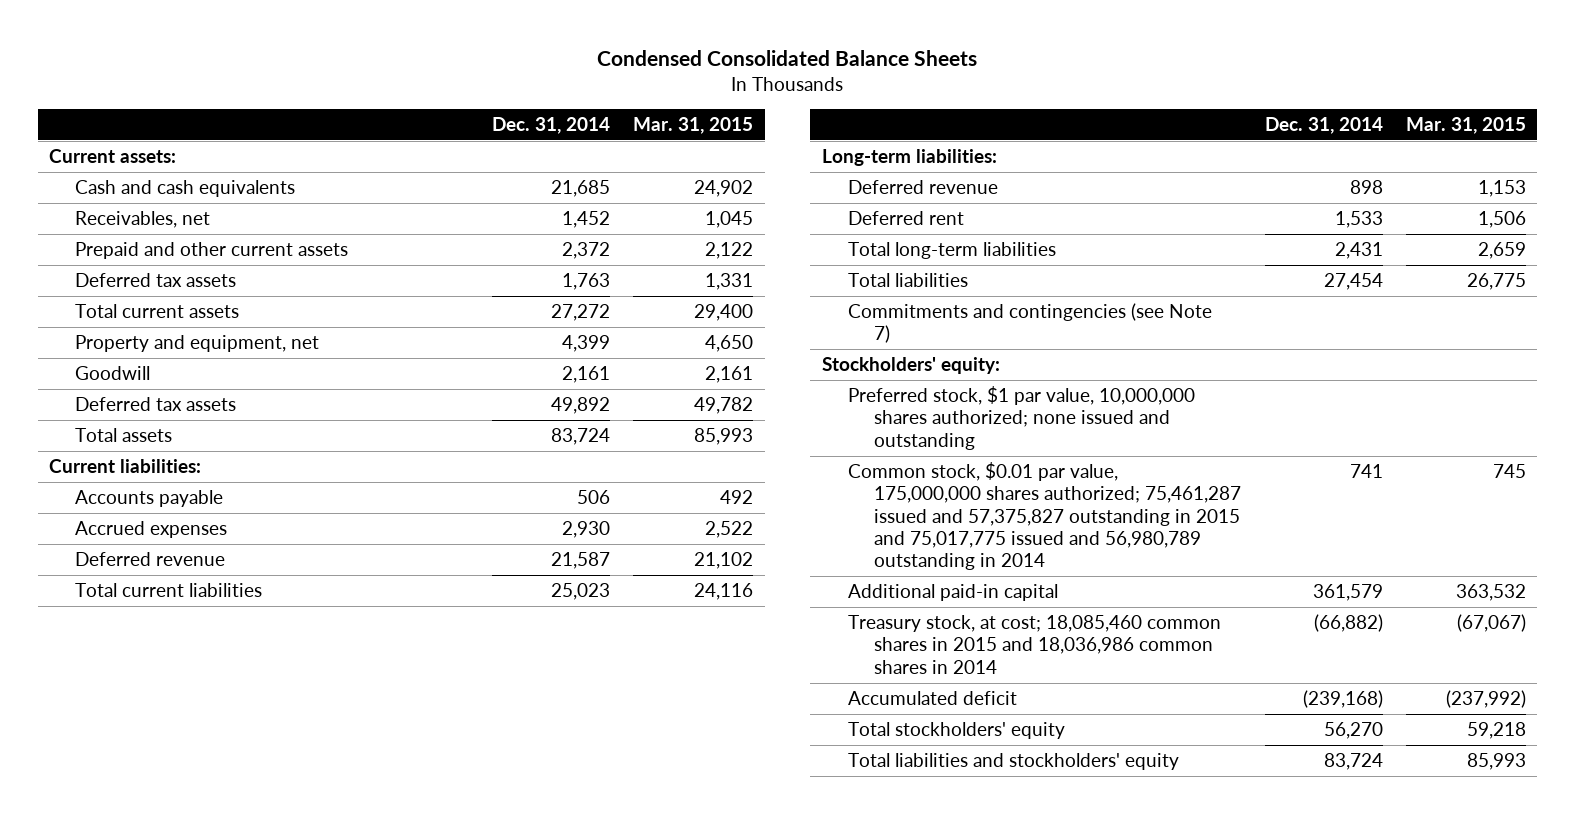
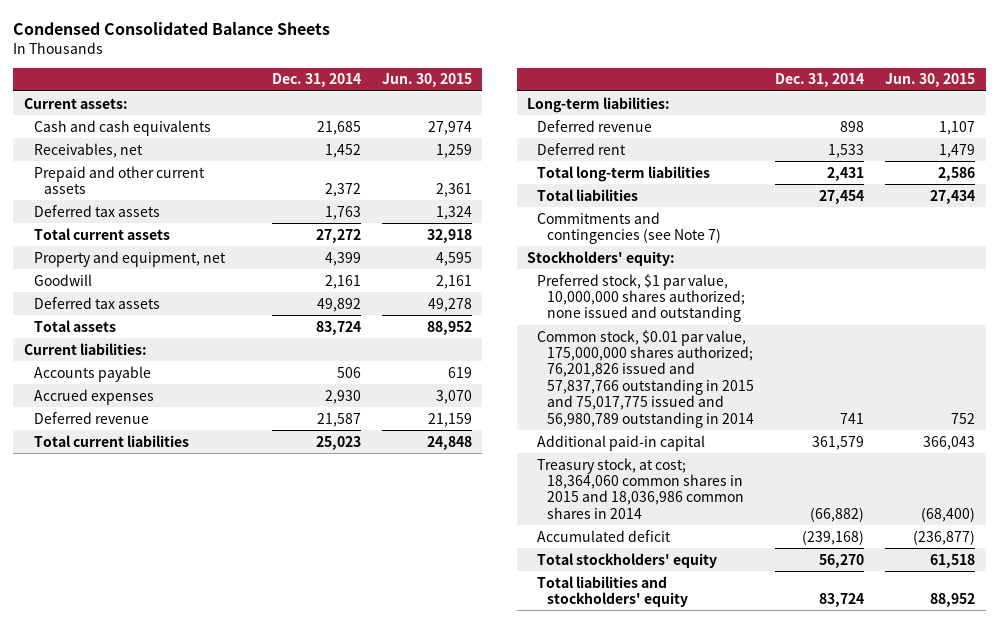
- | Dec. 31, 2014 | Mar. 31, 2015
+ | Dec. 31, 2014 | Jun. 30, 2015
- Common stock, $0.01 par value, 175,000,000 shares authorized; 75,461,287 issued and 57,375,827 outstanding in 2015 and 75,017,775 issued and 56,980,789 outstanding in 2014 | 741 | 745
+ Common stock, $0.01 par value, 175,000,000 shares authorized; 76,201,826 issued and 57,837,766 outstanding in 2015 and 75,017,775 issued and 56,980,789 outstanding in 2014 | 741 | 752
- Treasury stock, at cost; 18,085,460 common shares in 2015 and 18,036,986 common shares in 2014 | (66,882) | (67,067)
+ Treasury stock, at cost; 18,364,060 common shares in 2015 and 18,036,986 common shares in 2014 | (66,882) | (68,400)

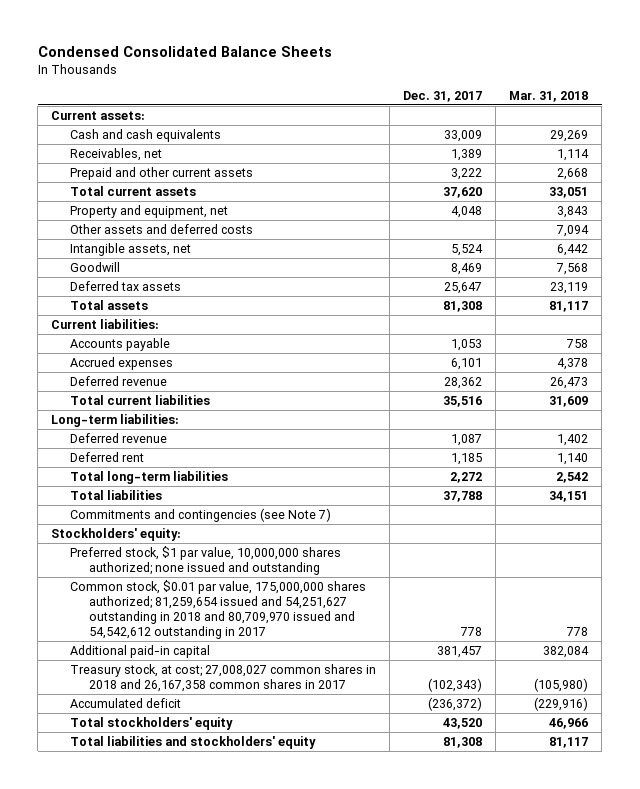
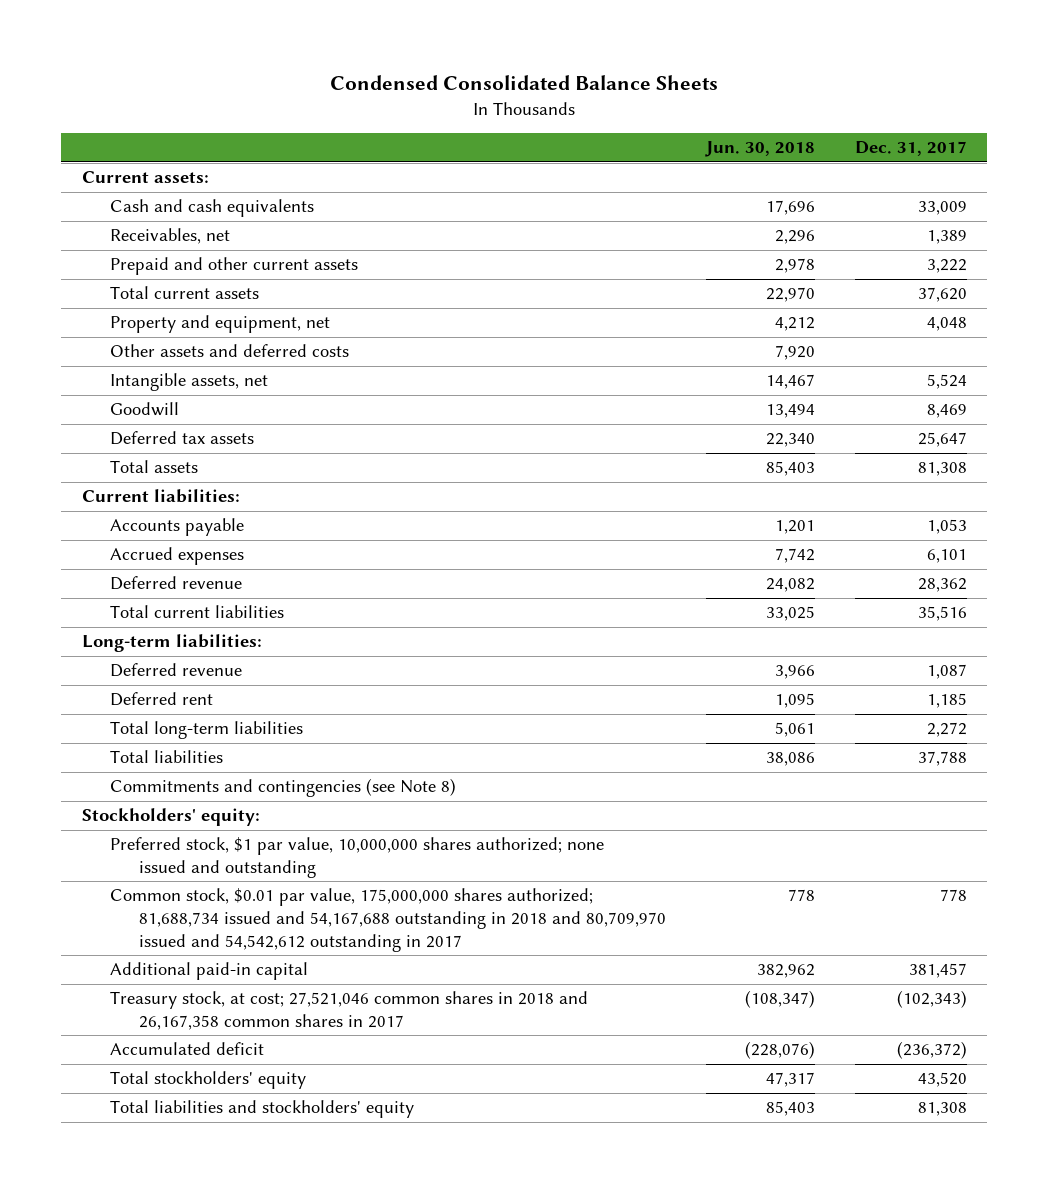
- | Dec. 31, 2017 | Mar. 31, 2018
+ | Jun. 30, 2018 | Dec. 31, 2017
- Commitments and contingencies (see Note 7)
+ Commitments and contingencies (see Note 8)
- Common stock, $0.01 par value, 175,000,000 shares authorized; 81,259,654 issued and 54,251,627 outstanding in 2018 and 80,709,970 issued and 54,542,612 outstanding in 2017 | 778 | 778
+ Common stock, $0.01 par value, 175,000,000 shares authorized; 81,688,734 issued and 54,167,688 outstanding in 2018 and 80,709,970 issued and 54,542,612 outstanding in 2017 | 778 | 778
- Treasury stock, at cost; 27,008,027 common shares in 2018 and 26,167,358 common shares in 2017 | (102,343) | (105,980)
+ Treasury stock, at cost; 27,521,046 common shares in 2018 and 26,167,358 common shares in 2017 | (108,347) | (102,343)

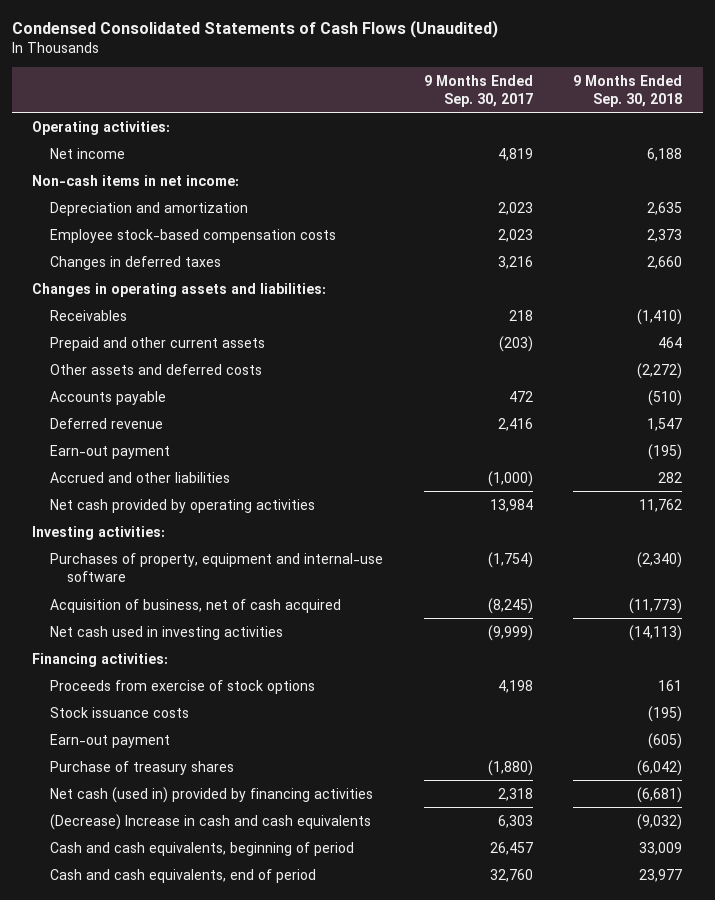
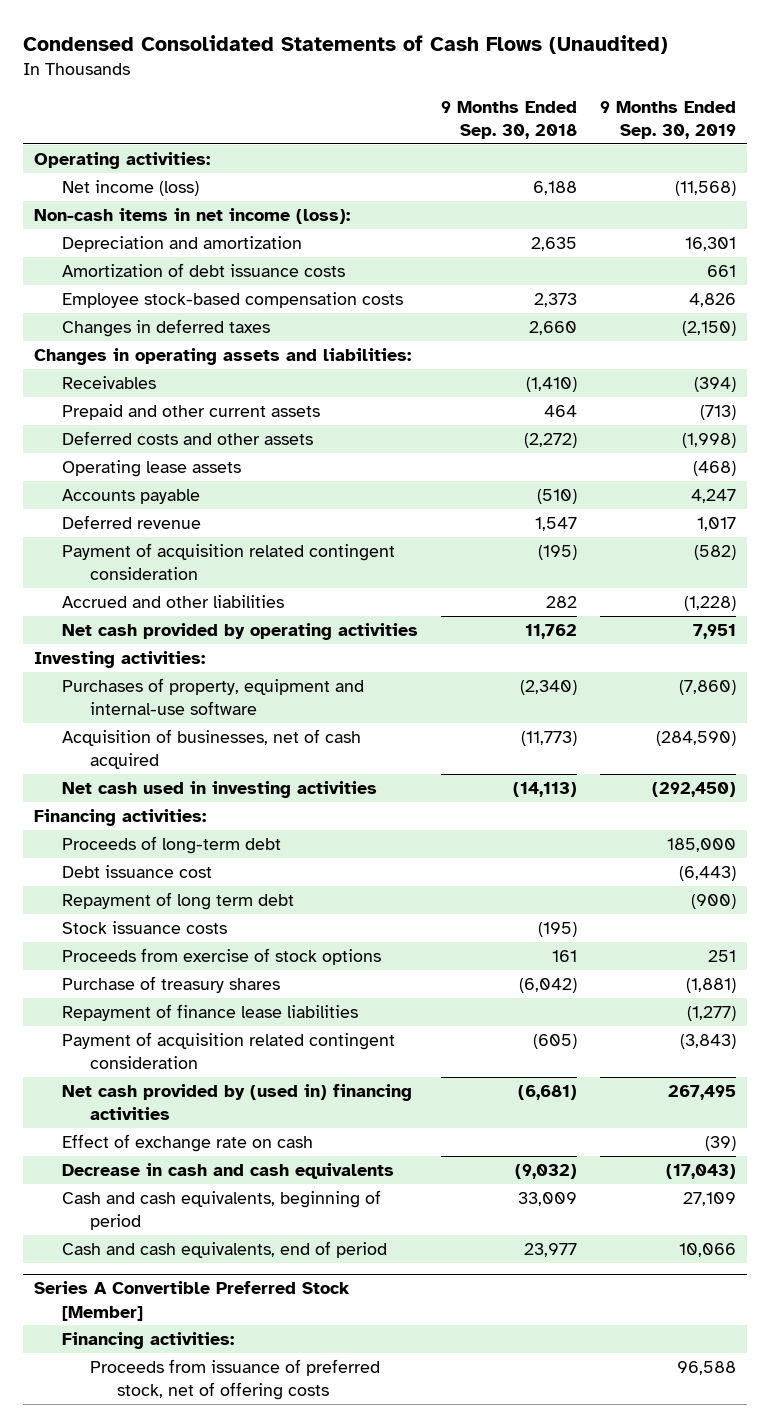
- | 9 Months Ended Sep. 30, 2017 | 9 Months Ended Sep. 30, 2018
+ | 9 Months Ended Sep. 30, 2018 | 9 Months Ended Sep. 30, 2019
- Net income | 4,819 | 6,188
- Non-cash items in net income:
+ Net income (loss) | 6,188 | (11,568)
+ Non-cash items in net income (loss):
+ Amortization of debt issuance costs | | 661
- Other assets and deferred costs | | (2,272)
+ Deferred costs and other assets | (2,272) | (1,998)
+ Operating lease assets | | (468)
- Earn-out payment | | (195)
+ Payment of acquisition related contingent consideration | (195) | (582)
- Acquisition of business, net of cash acquired | (8,245) | (11,773)
+ Acquisition of businesses, net of cash acquired | (11,773) | (284,590)
+ Proceeds of long-term debt | | 185,000
+ Debt issuance cost | | (6,443)
+ Repayment of long term debt | | (900)
- Earn-out payment | | (605)
moved down: Proceeds from exercise of stock options | 161 | 251
- Net cash (used in) provided by financing activities | 2,318 | (6,681)
- (Decrease) Increase in cash and cash equivalents | 6,303 | (9,032)
+ Repayment of finance lease liabilities | | (1,277)
+ Payment of acquisition related contingent consideration | (605) | (3,843)
+ Net cash provided by (used in) financing activities | (6,681) | 267,495
+ Effect of exchange rate on cash | | (39)
+ Decrease in cash and cash equivalents | (9,032) | (17,043)
+ Series A Convertible Preferred Stock [Member]
+ Financing activities:
+ Proceeds from issuance of preferred stock, net of offering costs | | 96,588

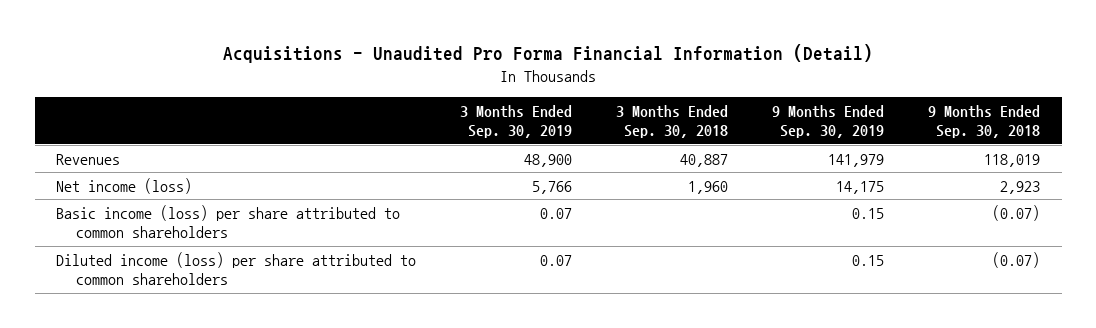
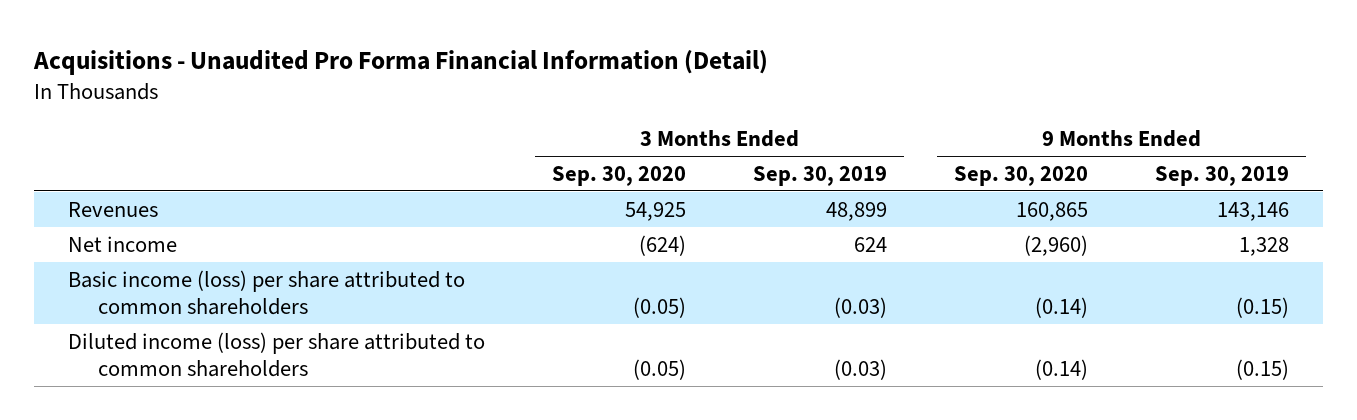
- | 3 Months Ended Sep. 30, 2019 | 3 Months Ended Sep. 30, 2018 | 9 Months Ended Sep. 30, 2019 | 9 Months Ended Sep. 30, 2018
+ | 3 Months Ended Sep. 30, 2020 | 3 Months Ended Sep. 30, 2019 | 9 Months Ended Sep. 30, 2020 | 9 Months Ended Sep. 30, 2019
- Revenues | 48,900 | 40,887 | 141,979 | 118,019
- Net income (loss) | 5,766 | 1,960 | 14,175 | 2,923
- Basic income (loss) per share attributed to common shareholders | 0.07 | | 0.15 | (0.07)
- Diluted income (loss) per share attributed to common shareholders | 0.07 | | 0.15 | (0.07)
+ Revenues | 54,925 | 48,899 | 160,865 | 143,146
+ Net income | (624) | 624 | (2,960) | 1,328
+ Basic income (loss) per share attributed to common shareholders | (0.05) | (0.03) | (0.14) | (0.15)
+ Diluted income (loss) per share attributed to common shareholders | (0.05) | (0.03) | (0.14) | (0.15)

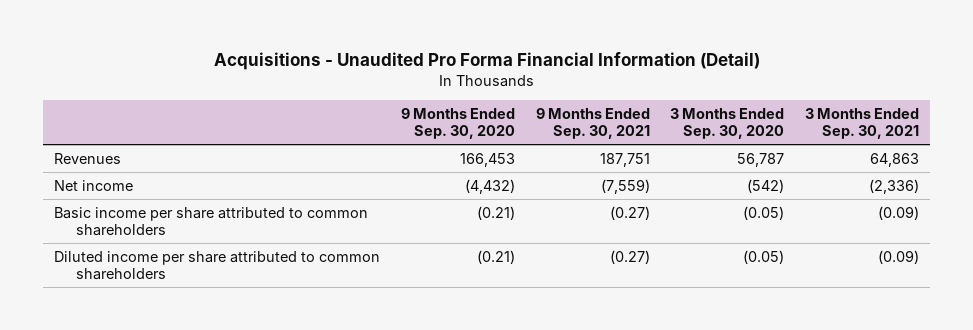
- | 3 Months Ended Sep. 30, 2020 | 3 Months Ended Sep. 30, 2019 | 9 Months Ended Sep. 30, 2020 | 9 Months Ended Sep. 30, 2019
+ | 9 Months Ended Sep. 30, 2020 | 9 Months Ended Sep. 30, 2021 | 3 Months Ended Sep. 30, 2020 | 3 Months Ended Sep. 30, 2021
- Revenues | 54,925 | 48,899 | 160,865 | 143,146
- Net income | (624) | 624 | (2,960) | 1,328
- Basic income (loss) per share attributed to common shareholders | (0.05) | (0.03) | (0.14) | (0.15)
- Diluted income (loss) per share attributed to common shareholders | (0.05) | (0.03) | (0.14) | (0.15)
+ Revenues | 166,453 | 187,751 | 56,787 | 64,863
+ Net income | (4,432) | (7,559) | (542) | (2,336)
+ Basic income per share attributed to common shareholders | (0.21) | (0.27) | (0.05) | (0.09)
+ Diluted income per share attributed to common shareholders | (0.21) | (0.27) | (0.05) | (0.09)

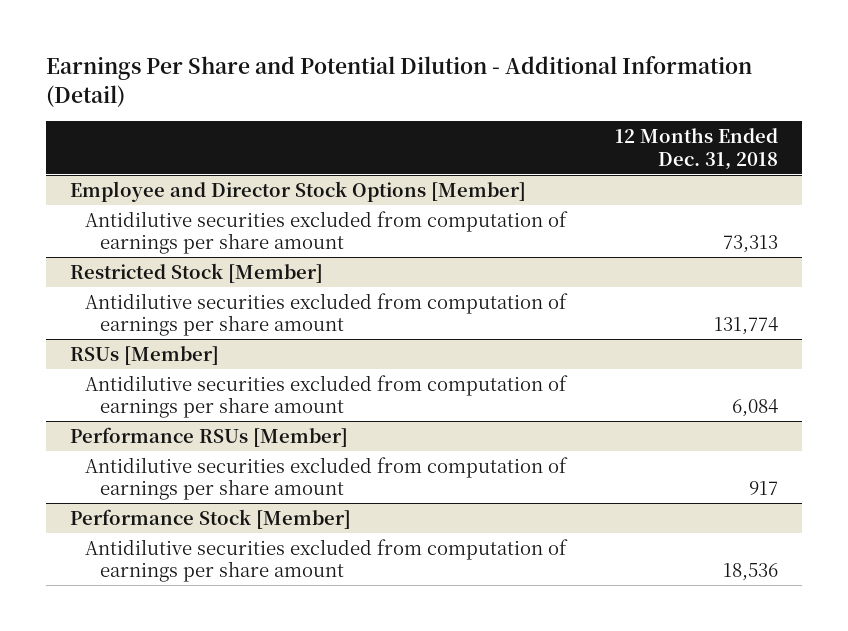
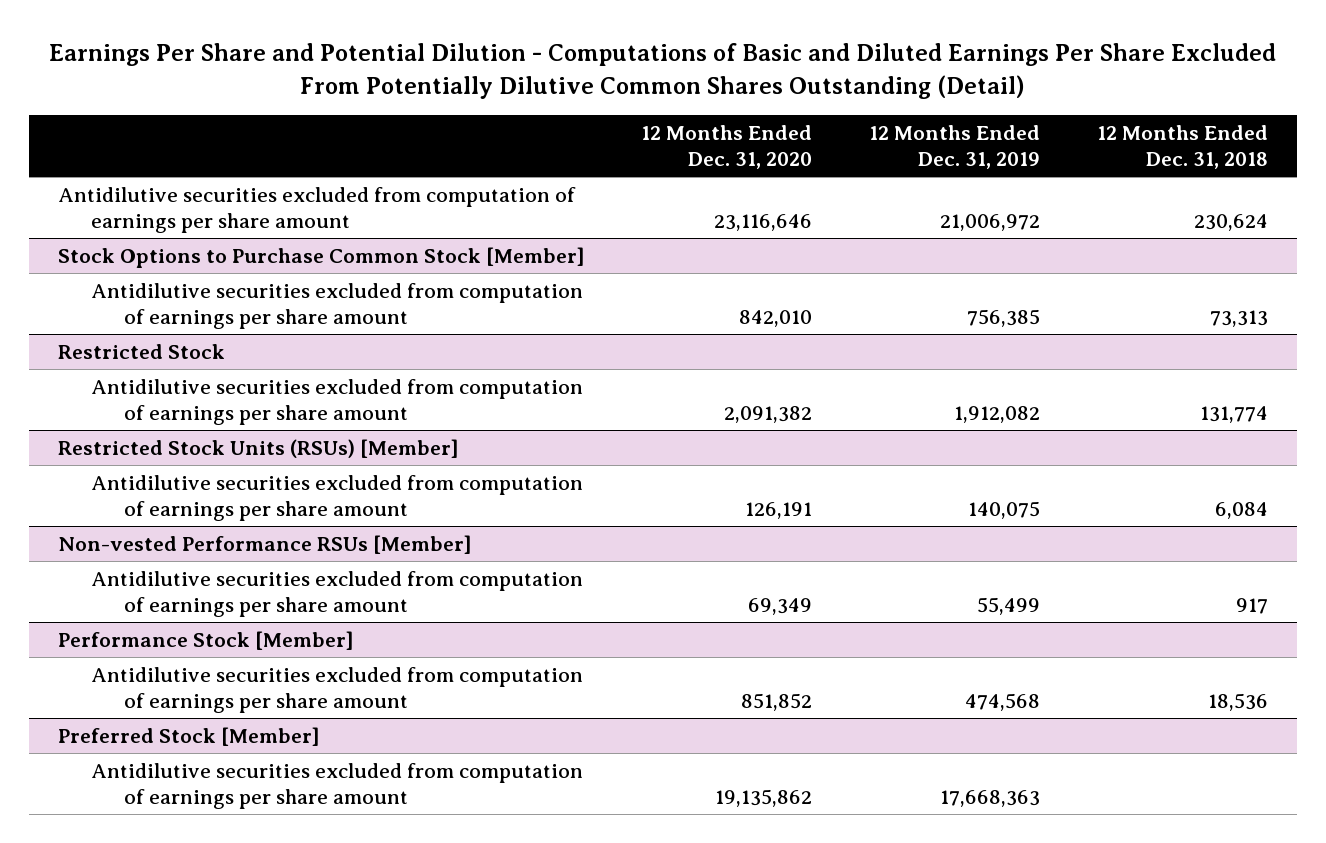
- Earnings Per Share and Potential Dilution - Additional Information (Detail)
+ Earnings Per Share and Potential Dilution - Computations of Basic and Diluted Earnings Per Share Excluded From Potentially Dilutive Common Shares Outstanding (Detail)
- | 12 Months Ended Dec. 31, 2018
+ | 12 Months Ended Dec. 31, 2020 | 12 Months Ended Dec. 31, 2019 | 12 Months Ended Dec. 31, 2018
- Employee and Director Stock Options [Member]
+ Antidilutive securities excluded from computation of earnings per share amount | 23,116,646 | 21,006,972 | 230,624
+ Stock Options to Purchase Common Stock [Member]
- Restricted Stock [Member]
+ Restricted Stock
- RSUs [Member]
+ Restricted Stock Units (RSUs) [Member]
- Performance RSUs [Member]
+ Non-vested Performance RSUs [Member]
+ Preferred Stock [Member]
+ Antidilutive securities excluded from computation of earnings per share amount | 19,135,862 | 17,668,363 |

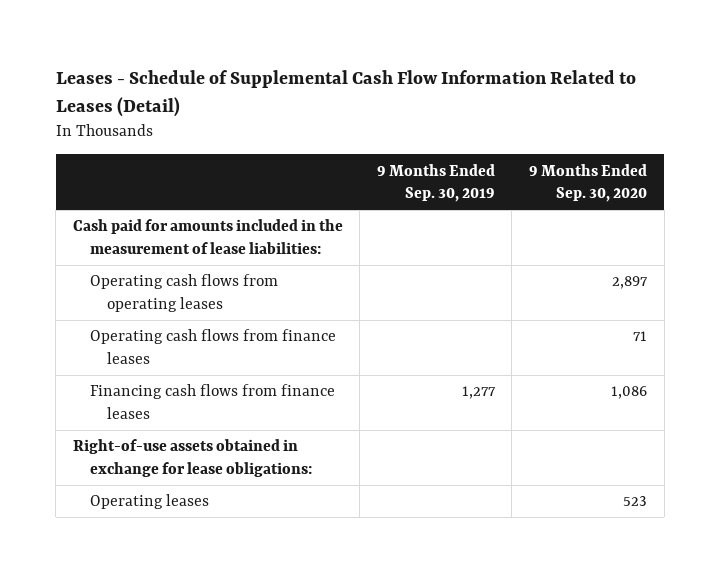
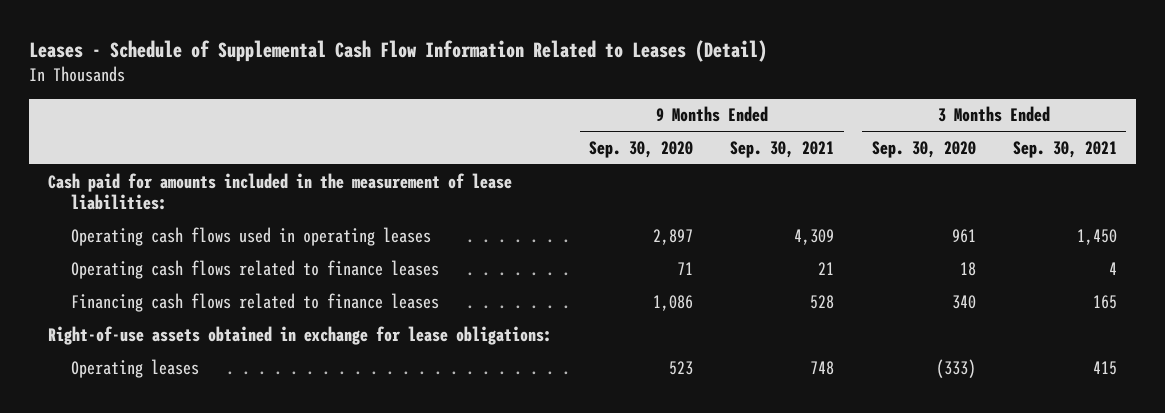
- | 9 Months Ended Sep. 30, 2019 | 9 Months Ended Sep. 30, 2020
+ | 9 Months Ended Sep. 30, 2020 | 9 Months Ended Sep. 30, 2021 | 3 Months Ended Sep. 30, 2020 | 3 Months Ended Sep. 30, 2021
- Operating cash flows from operating leases | | 2,897
- Operating cash flows from finance leases | | 71
- Financing cash flows from finance leases | 1,277 | 1,086
+ Operating cash flows used in operating leases | 2,897 | 4,309 | 961 | 1,450
+ Operating cash flows related to finance leases | 71 | 21 | 18 | 4
+ Financing cash flows related to finance leases | 1,086 | 528 | 340 | 165

